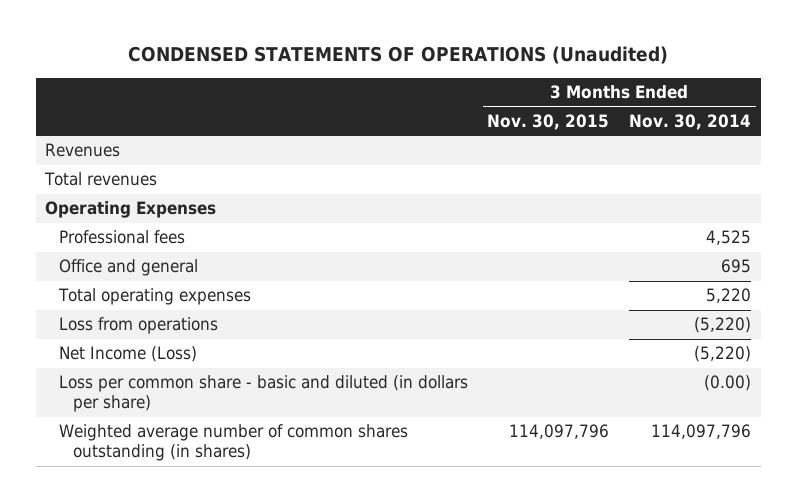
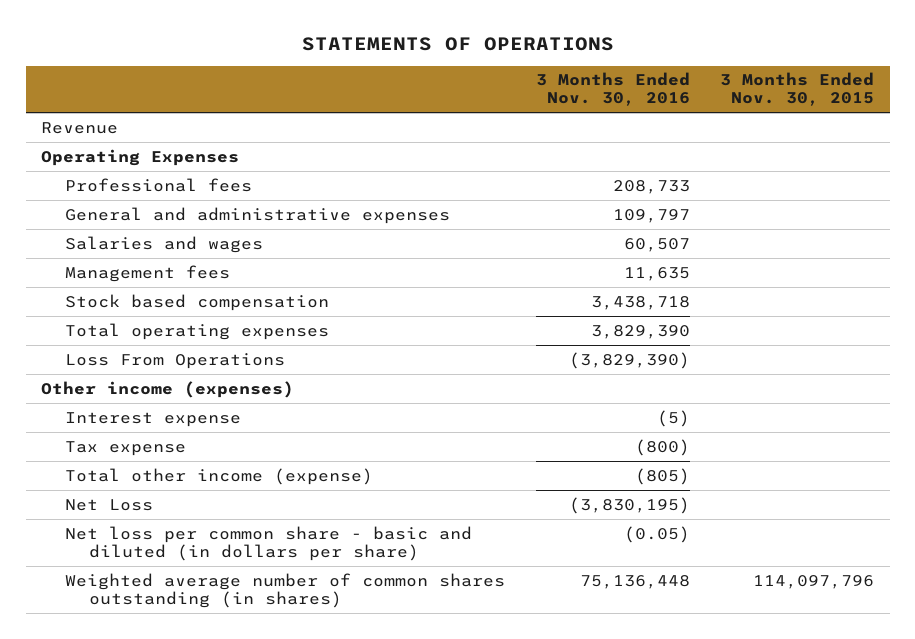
- CONDENSED STATEMENTS OF OPERATIONS (Unaudited)
+ STATEMENTS OF OPERATIONS
- | 3 Months Ended Nov. 30, 2015 | 3 Months Ended Nov. 30, 2014
+ | 3 Months Ended Nov. 30, 2016 | 3 Months Ended Nov. 30, 2015
- Revenues
- Total revenues
+ Revenue
- Office and general | | 695
+ General and administrative expenses | 109,797 |
+ Salaries and wages | 60,507 |
+ Management fees | 11,635 |
+ Stock based compensation | 3,438,718 |
- Loss from operations | | (5,220)
- Net Income (Loss) | | (5,220)
- Loss per common share - basic and diluted (in dollars per share) | | (0.00)
+ Loss From Operations | (3,829,390) |
+ Other income (expenses)
+ Interest expense | (5) |
+ Tax expense | (800) |
+ Total other income (expense) | (805) |
+ Net Loss | (3,830,195) |
+ Net loss per common share - basic and diluted (in dollars per share) | (0.05) |

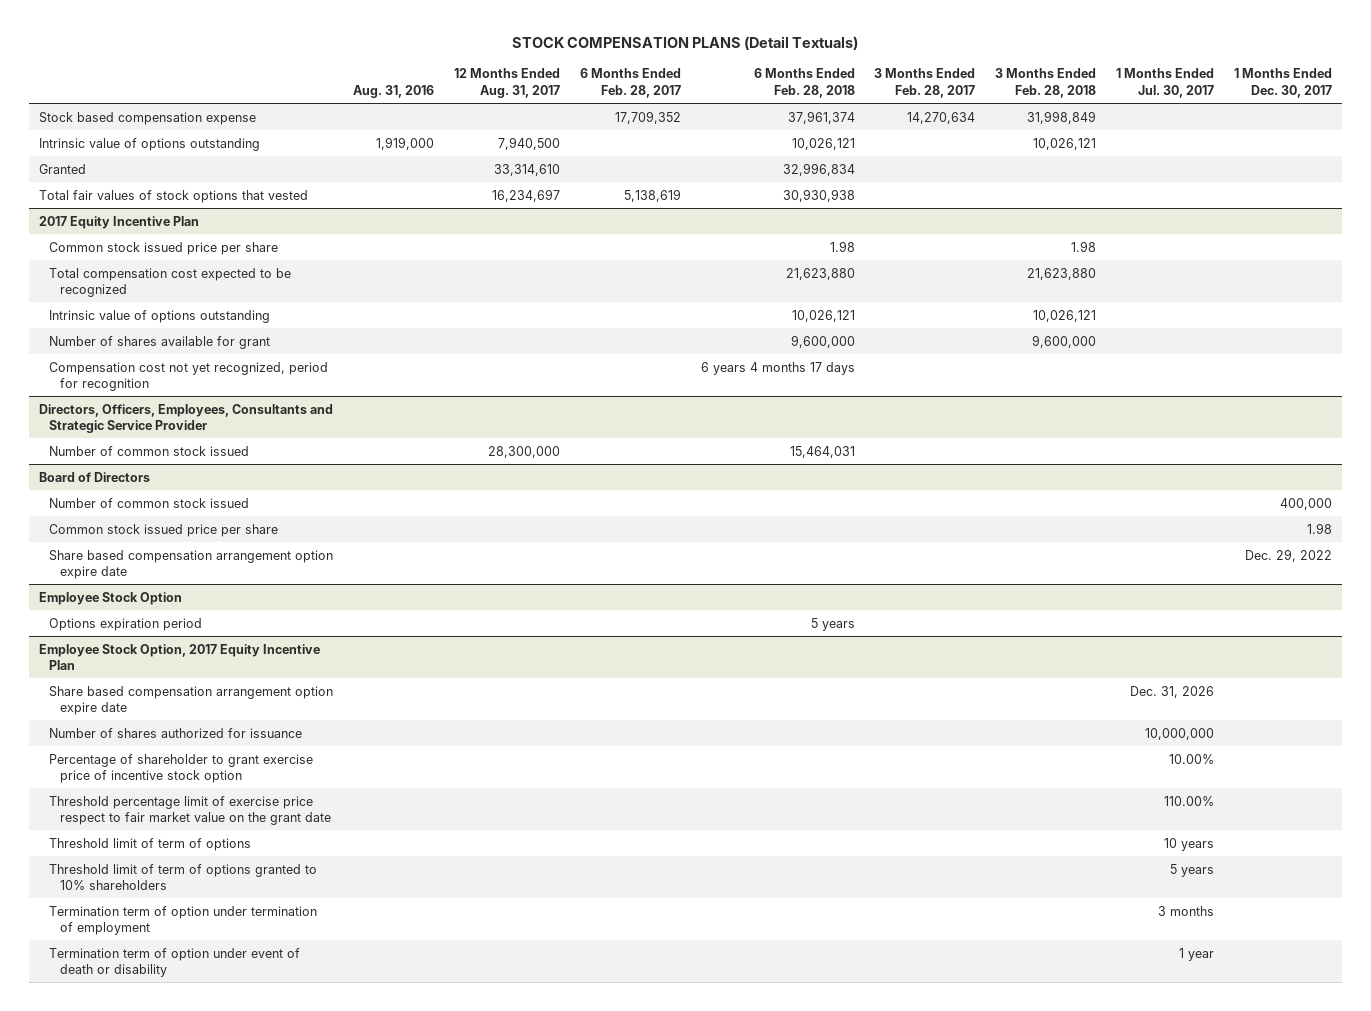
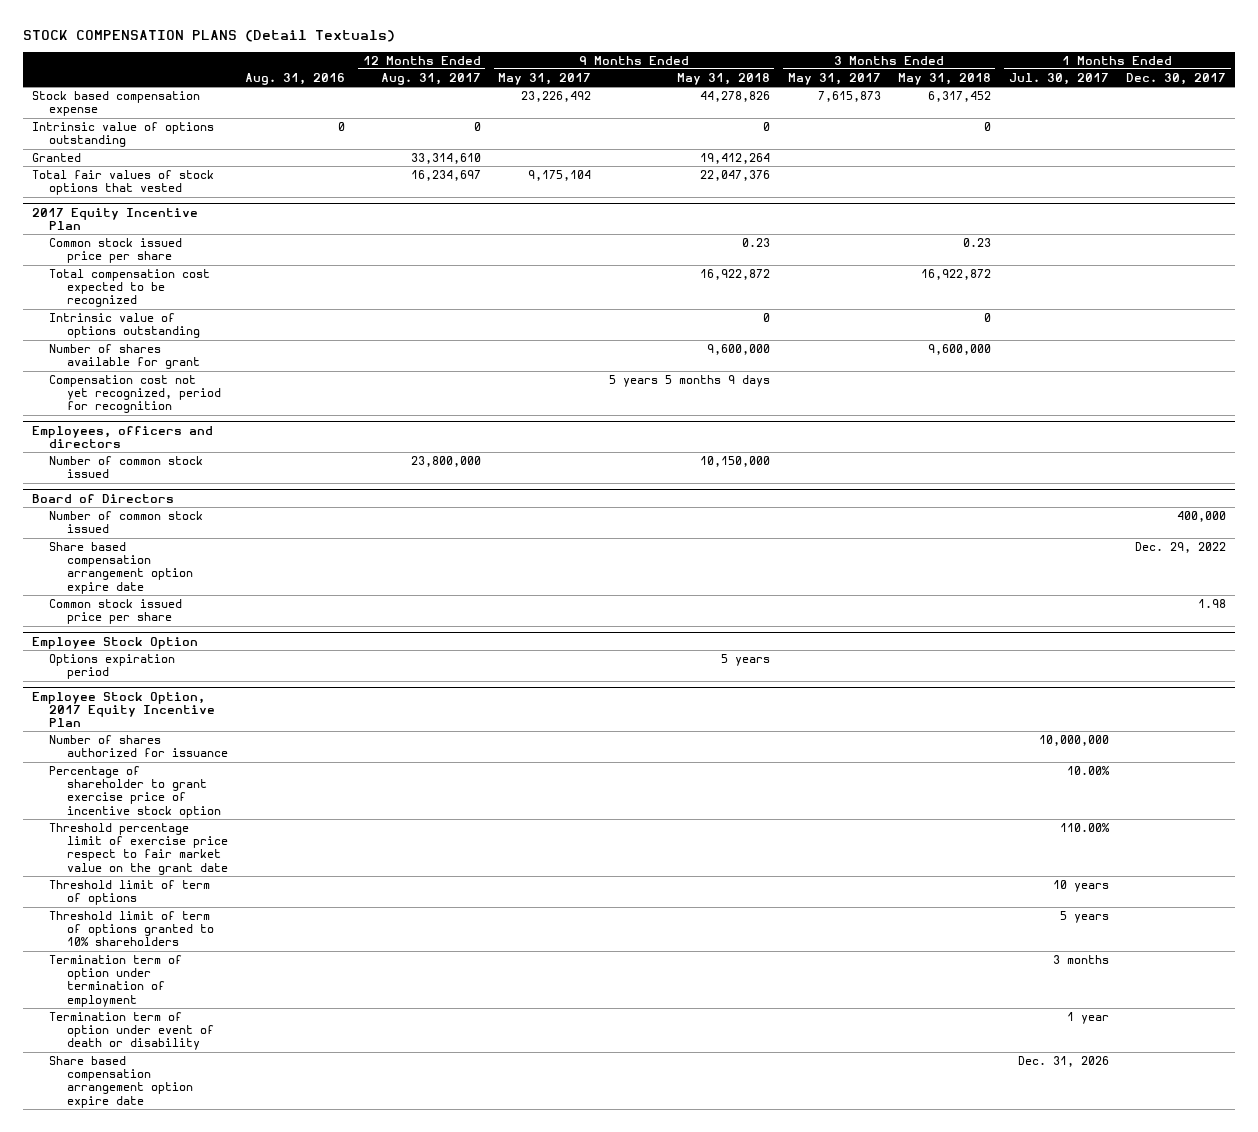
- | Aug. 31, 2016 | 12 Months Ended Aug. 31, 2017 | 6 Months Ended Feb. 28, 2017 | 6 Months Ended Feb. 28, 2018 | 3 Months Ended Feb. 28, 2017 | 3 Months Ended Feb. 28, 2018 | 1 Months Ended Jul. 30, 2017 | 1 Months Ended Dec. 30, 2017
+ | Aug. 31, 2016 | 12 Months Ended Aug. 31, 2017 | 9 Months Ended May 31, 2017 | 9 Months Ended May 31, 2018 | 3 Months Ended May 31, 2017 | 3 Months Ended May 31, 2018 | 1 Months Ended Jul. 30, 2017 | 1 Months Ended Dec. 30, 2017
- Intrinsic value of options outstanding | 1,919,000 | 7,940,500 | | 10,026,121 | | 10,026,121 | |
+ Intrinsic value of options outstanding | 0 | 0 | | 0 | | 0 | |
- Directors, Officers, Employees, Consultants and Strategic Service Provider
- Number of common stock issued | | 28,300,000 | | 15,464,031 | | | |
+ Employees, officers and directors
+ Number of common stock issued | | 23,800,000 | | 10,150,000 | | | |
@ Board of Directors
moved down: Common stock issued price per share | | | | | | | | 1.98
@ Employee Stock Option, 2017 Equity Incentive Plan
moved down: Share based compensation arrangement option expire date | | | | | | | Dec. 31, 2026 |

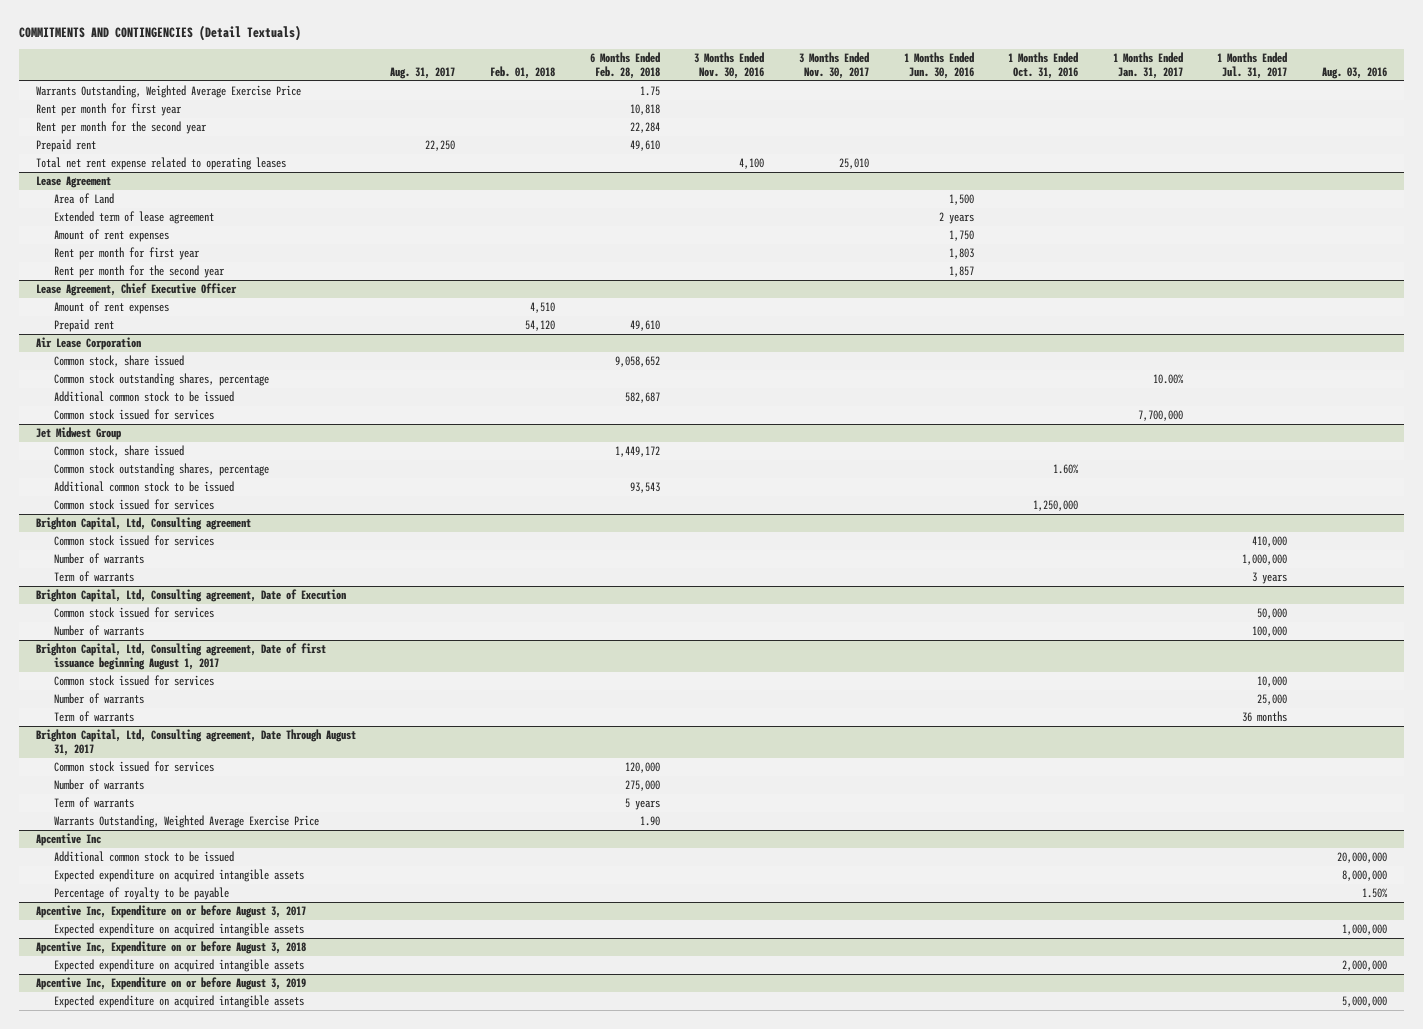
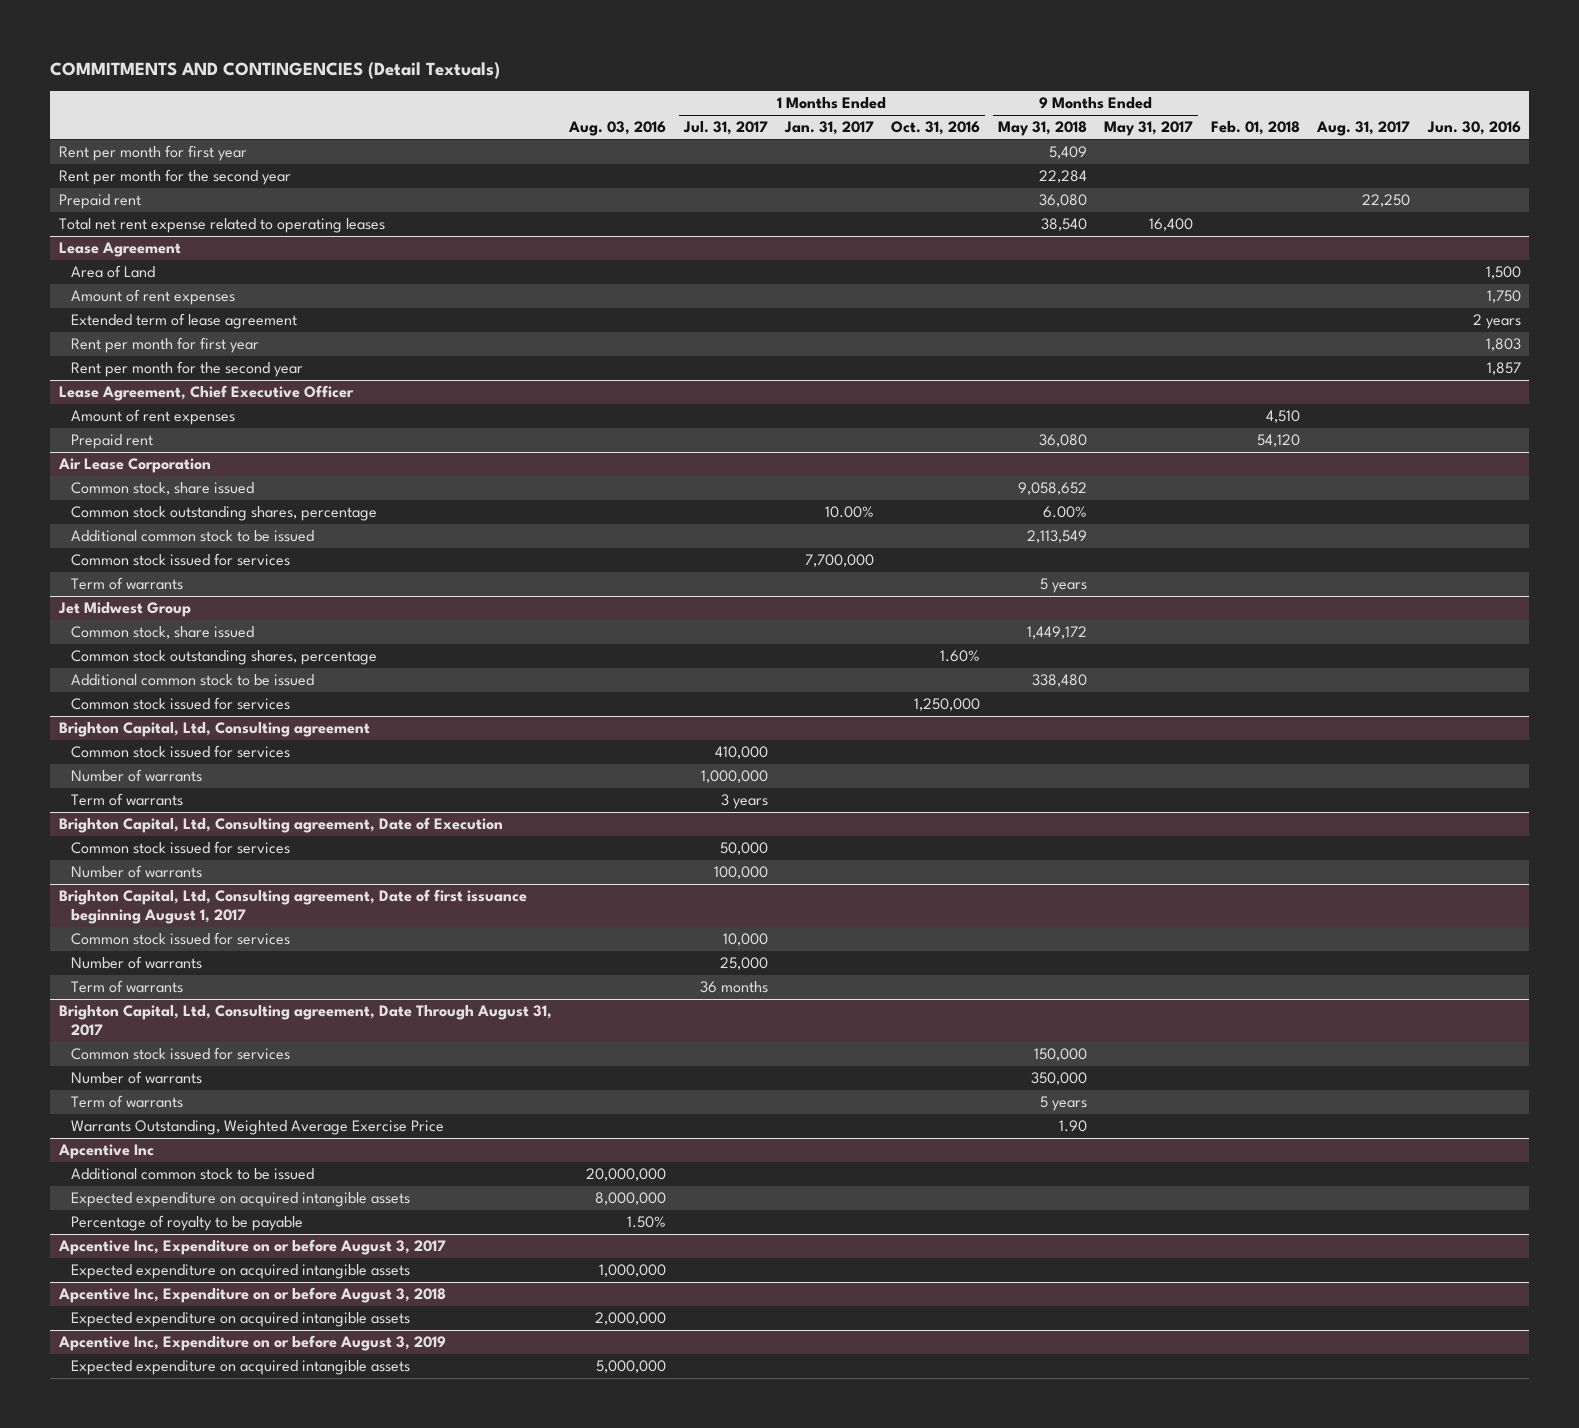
- | Aug. 31, 2017 | Feb. 01, 2018 | 6 Months Ended Feb. 28, 2018 | 3 Months Ended Nov. 30, 2016 | 3 Months Ended Nov. 30, 2017 | 1 Months Ended Jun. 30, 2016 | 1 Months Ended Oct. 31, 2016 | 1 Months Ended Jan. 31, 2017 | 1 Months Ended Jul. 31, 2017 | Aug. 03, 2016
+ | Aug. 03, 2016 | 1 Months Ended Jul. 31, 2017 | 1 Months Ended Jan. 31, 2017 | 1 Months Ended Oct. 31, 2016 | 9 Months Ended May 31, 2018 | 9 Months Ended May 31, 2017 | Feb. 01, 2018 | Aug. 31, 2017 | Jun. 30, 2016
- Warrants Outstanding, Weighted Average Exercise Price | | | 1.75 | | | | | | |
@ Lease Agreement
moved down: Extended term of lease agreement | | | | | | | | | 2 years
@ Air Lease Corporation
+ Term of warrants | | | | | 5 years | | | |

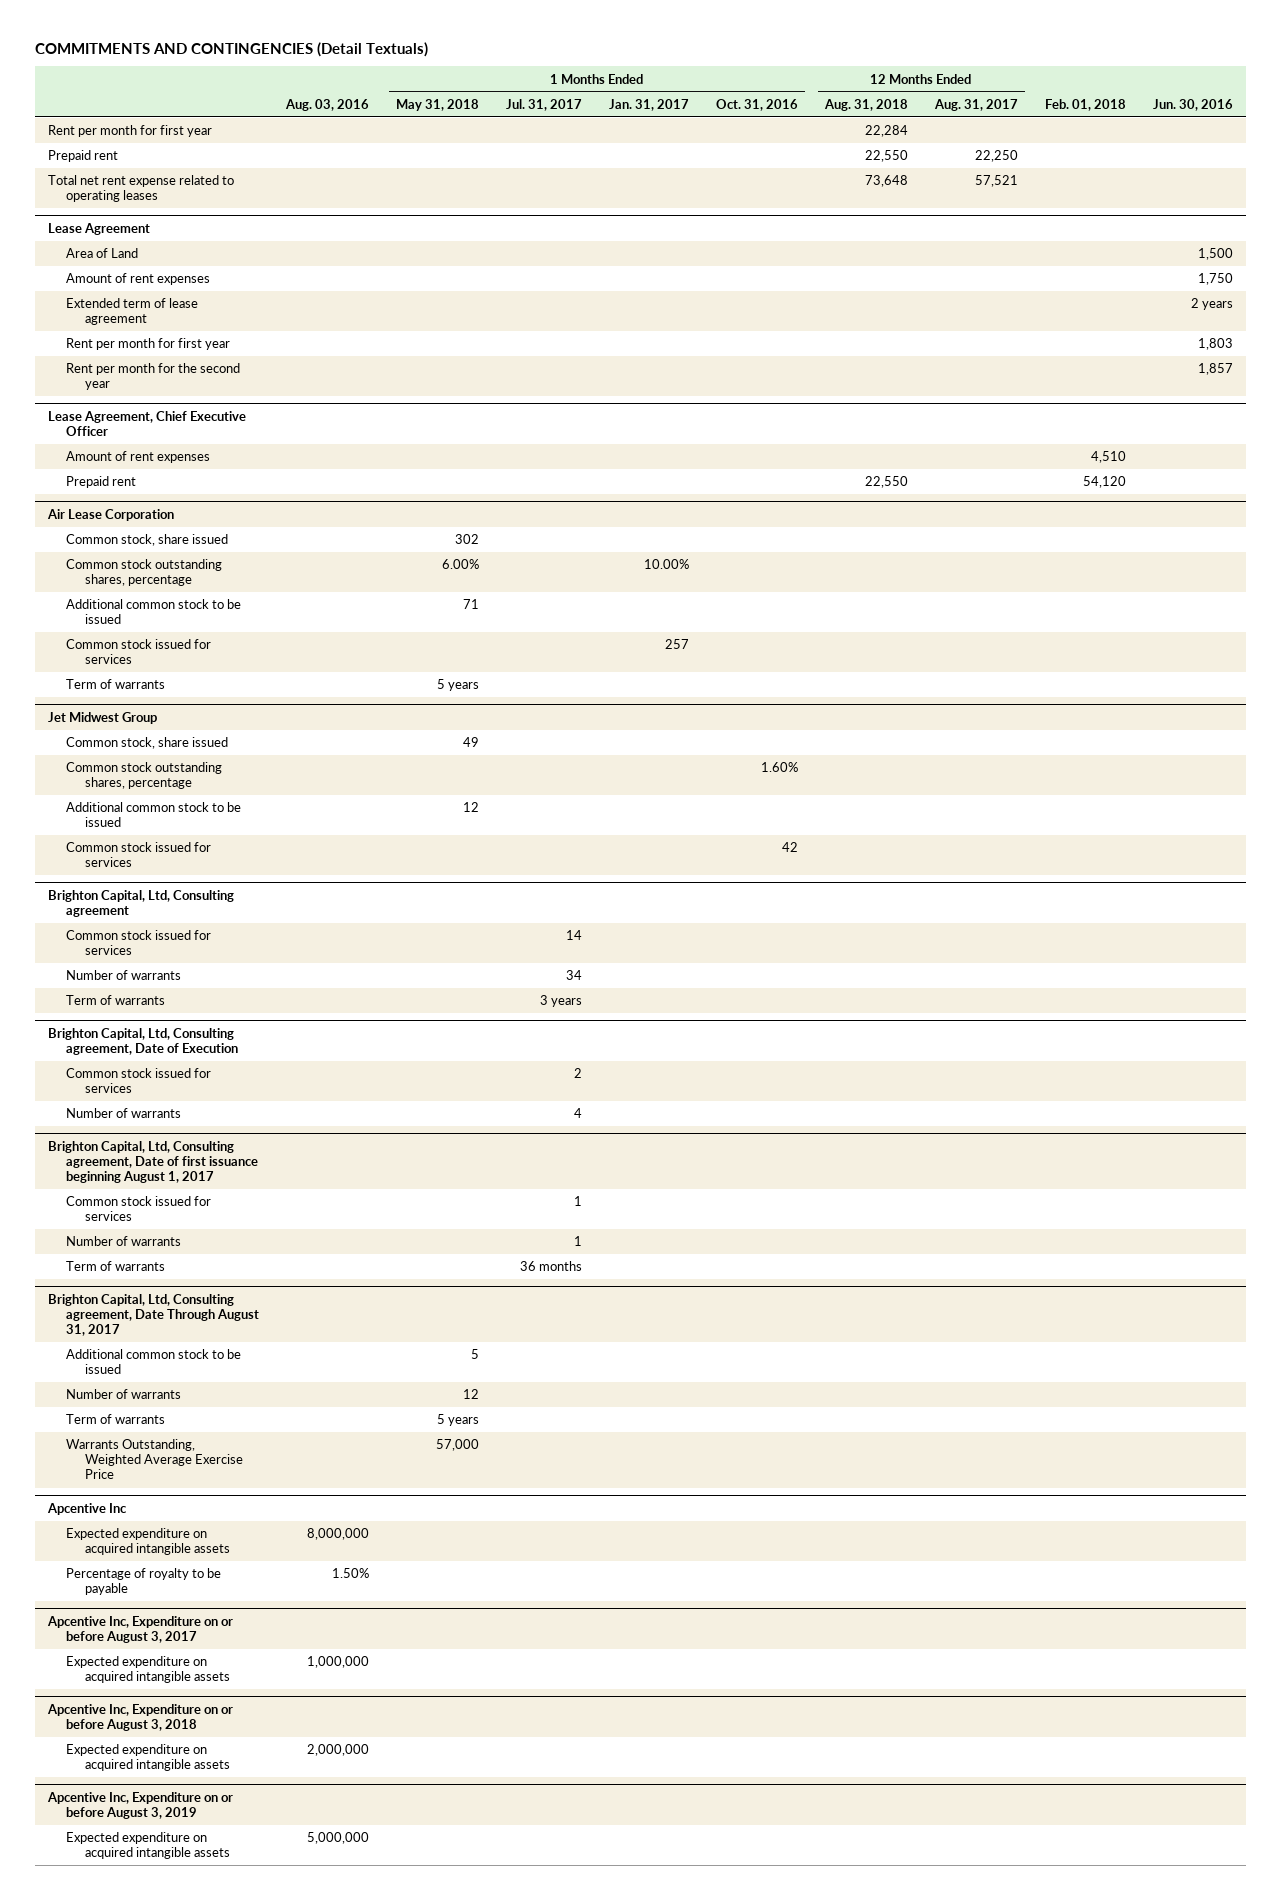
- | Aug. 03, 2016 | 1 Months Ended Jul. 31, 2017 | 1 Months Ended Jan. 31, 2017 | 1 Months Ended Oct. 31, 2016 | 9 Months Ended May 31, 2018 | 9 Months Ended May 31, 2017 | Feb. 01, 2018 | Aug. 31, 2017 | Jun. 30, 2016
+ | Aug. 03, 2016 | 1 Months Ended May 31, 2018 | 1 Months Ended Jul. 31, 2017 | 1 Months Ended Jan. 31, 2017 | 1 Months Ended Oct. 31, 2016 | 12 Months Ended Aug. 31, 2018 | 12 Months Ended Aug. 31, 2017 | Feb. 01, 2018 | Jun. 30, 2016
- Rent per month for the second year | | | | | 22,284 | | | |
@ Air Lease Corporation
- Common stock issued for services | | | 7,700,000 | | | | | |
+ Common stock issued for services | | | | 257 | | | | |
@ Jet Midwest Group
- Common stock issued for services | | | | 1,250,000 | | | | |
+ Common stock issued for services | | | | | 42 | | | |
@ Brighton Capital, Ltd, Consulting agreement
- Common stock issued for services | | 410,000 | | | | | | |
- Number of warrants | | 1,000,000 | | | | | | |
+ Common stock issued for services | | | 14 | | | | | |
+ Number of warrants | | | 34 | | | | | |
@ Brighton Capital, Ltd, Consulting agreement, Date of Execution
- Common stock issued for services | | 50,000 | | | | | | |
- Number of warrants | | 100,000 | | | | | | |
+ Common stock issued for services | | | 2 | | | | | |
+ Number of warrants | | | 4 | | | | | |
@ Brighton Capital, Ltd, Consulting agreement, Date of first issuance beginning August 1, 2017
- Common stock issued for services | | 10,000 | | | | | | |
- Number of warrants | | 25,000 | | | | | | |
+ Common stock issued for services | | | 1 | | | | | |
+ Number of warrants | | | 1 | | | | | |
@ Brighton Capital, Ltd, Consulting agreement, Date Through August 31, 2017
- Common stock issued for services | | | | | 150,000 | | | |
+ Additional common stock to be issued | | 5 | | | | | | |
@ Apcentive Inc
- Additional common stock to be issued | 20,000,000 | | | | | | | |

